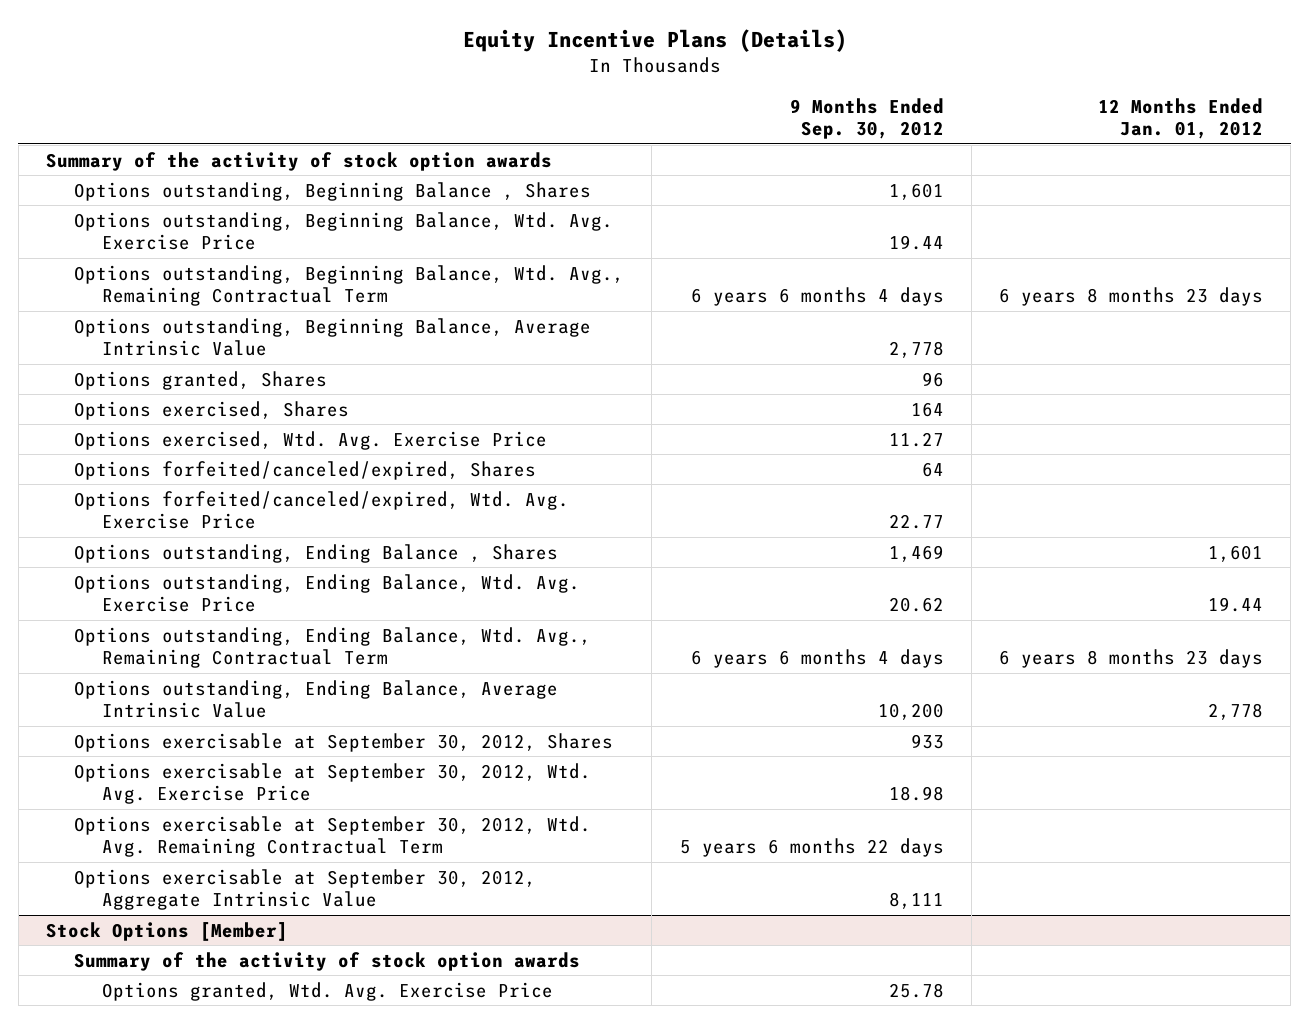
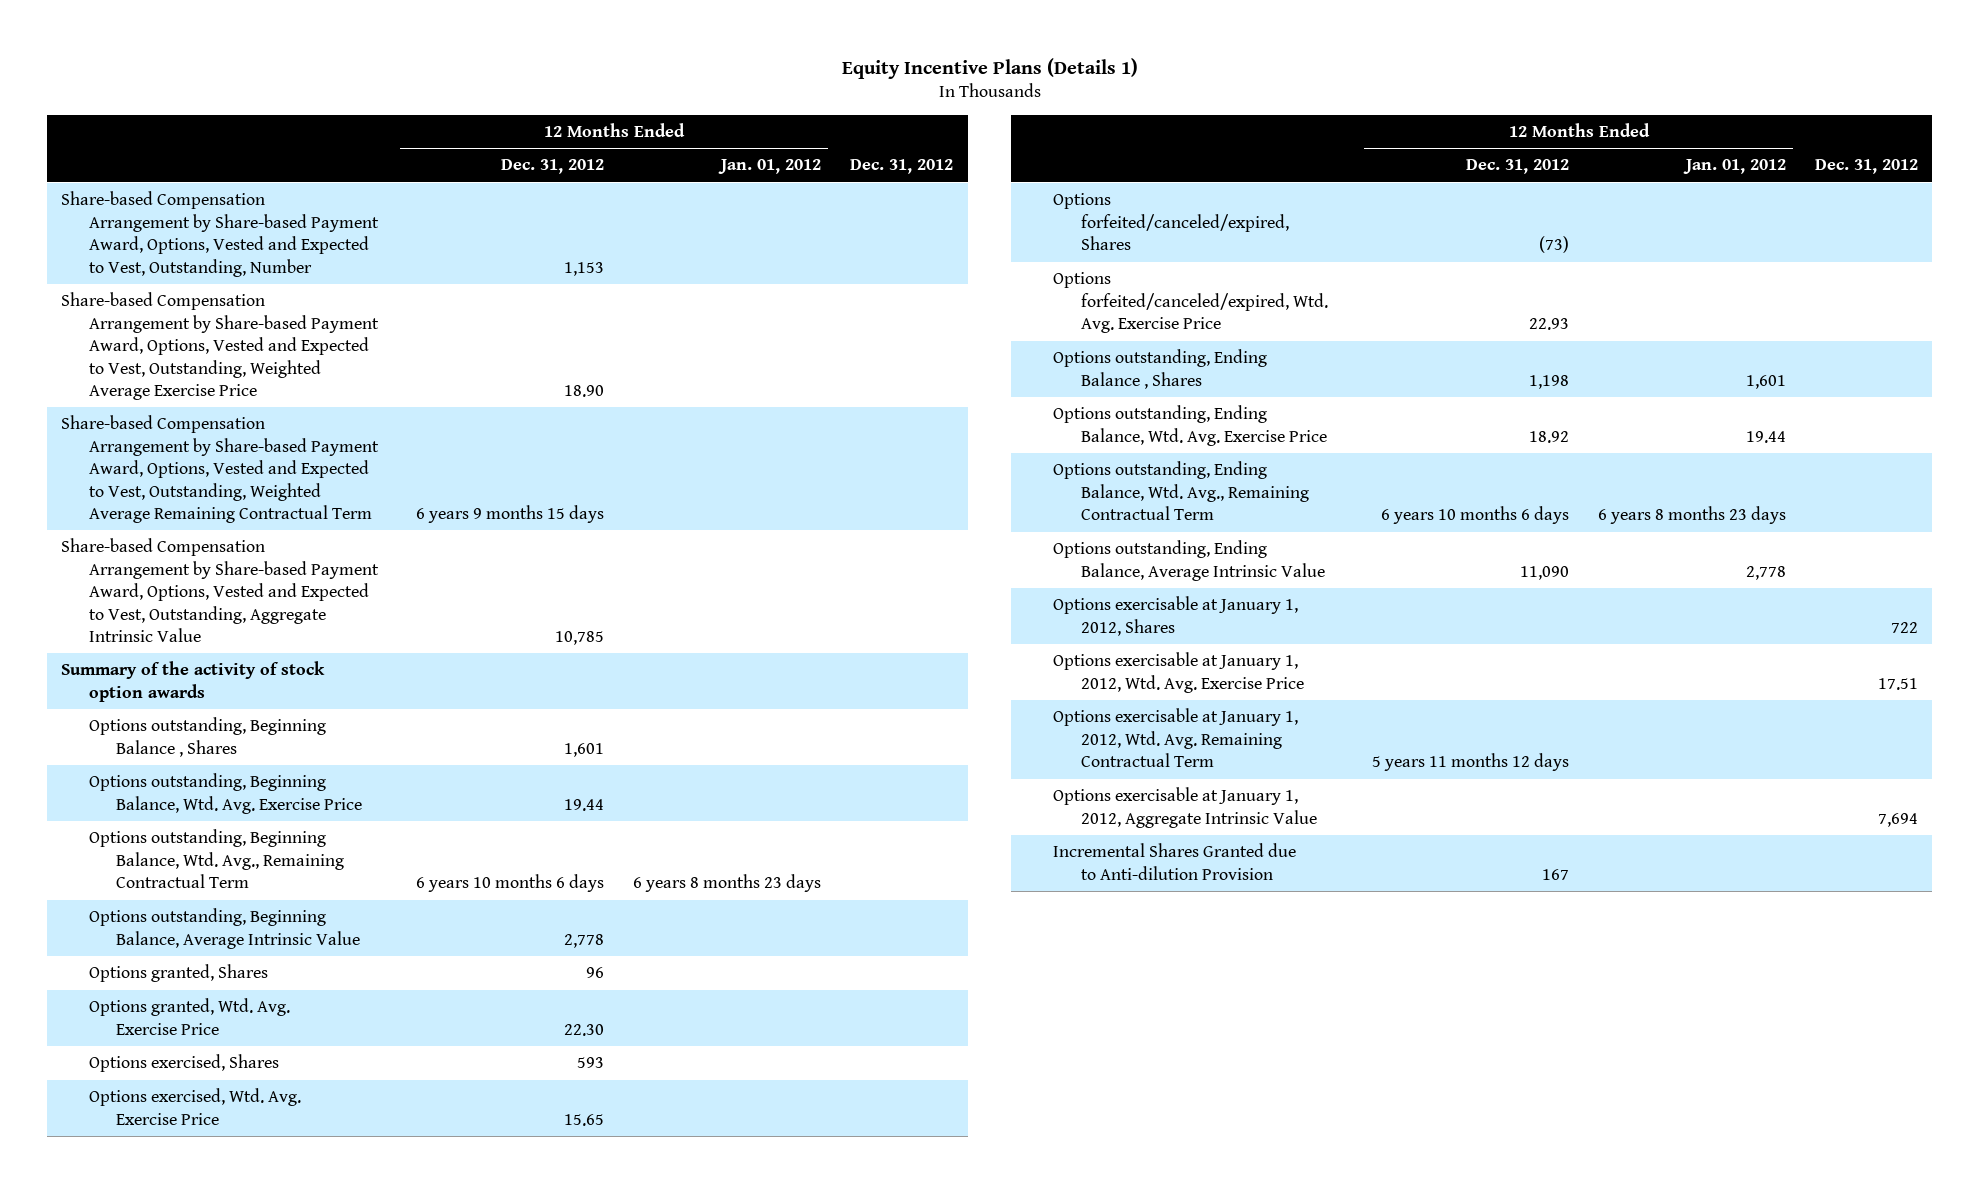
- Equity Incentive Plans (Details)
+ Equity Incentive Plans (Details 1)
- | 9 Months Ended Sep. 30, 2012 | 12 Months Ended Jan. 01, 2012
+ | 12 Months Ended Dec. 31, 2012 | 12 Months Ended Jan. 01, 2012 | Dec. 31, 2012
+ Share-based Compensation Arrangement by Share-based Payment Award, Options, Vested and Expected to Vest, Outstanding, Number | 1,153 | |
+ Share-based Compensation Arrangement by Share-based Payment Award, Options, Vested and Expected to Vest, Outstanding, Weighted Average Exercise Price | 18.90 | |
+ Share-based Compensation Arrangement by Share-based Payment Award, Options, Vested and Expected to Vest, Outstanding, Weighted Average Remaining Contractual Term | 6 years 9 months 15 days | |
+ Share-based Compensation Arrangement by Share-based Payment Award, Options, Vested and Expected to Vest, Outstanding, Aggregate Intrinsic Value | 10,785 | |
+ Options granted, Wtd. Avg. Exercise Price | 22.30 | |
- Options exercisable at September 30, 2012, Shares | 933 |
- Options exercisable at September 30, 2012, Wtd. Avg. Exercise Price | 18.98 |
- Options exercisable at September 30, 2012, Wtd. Avg. Remaining Contractual Term | 5 years 6 months 22 days |
- Options exercisable at September 30, 2012, Aggregate Intrinsic Value | 8,111 |
- Stock Options [Member]
- Summary of the activity of stock option awards
- Options granted, Wtd. Avg. Exercise Price | 25.78 |
+ Options exercisable at January 1, 2012, Shares | | | 722
+ Options exercisable at January 1, 2012, Wtd. Avg. Exercise Price | | | 17.51
+ Options exercisable at January 1, 2012, Wtd. Avg. Remaining Contractual Term | 5 years 11 months 12 days | |
+ Options exercisable at January 1, 2012, Aggregate Intrinsic Value | | | 7,694
+ Incremental Shares Granted due to Anti-dilution Provision | 167 | |

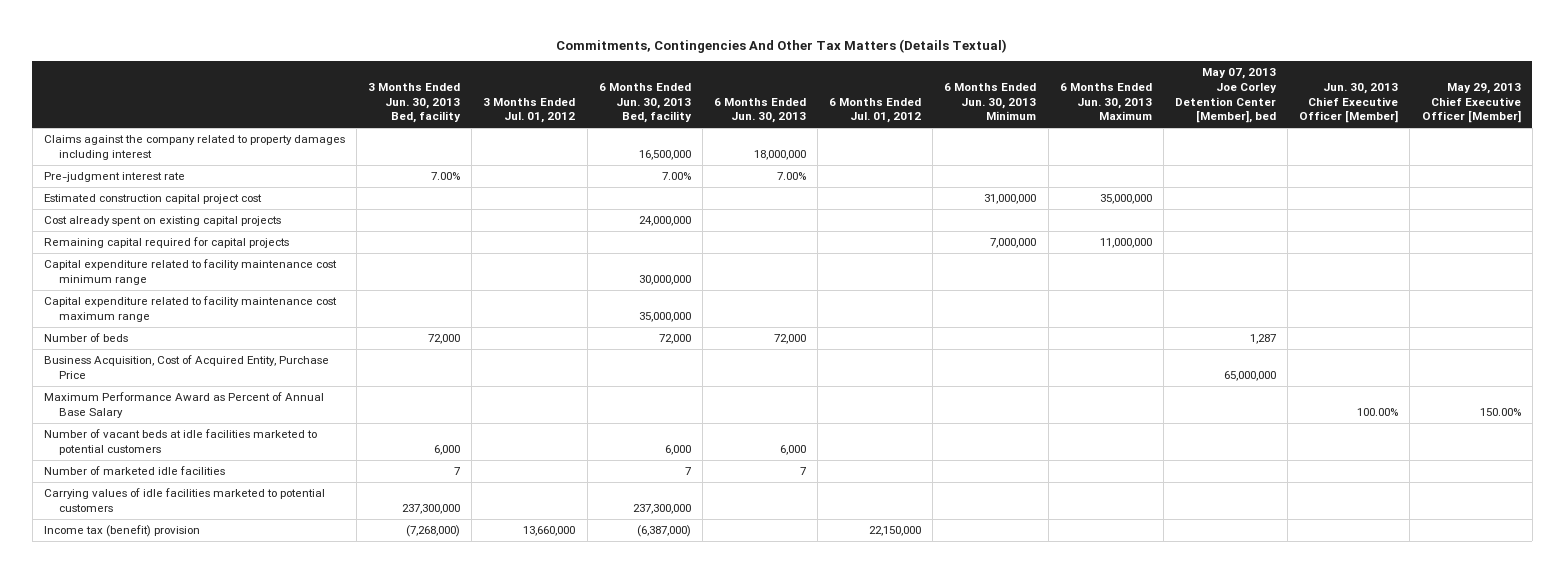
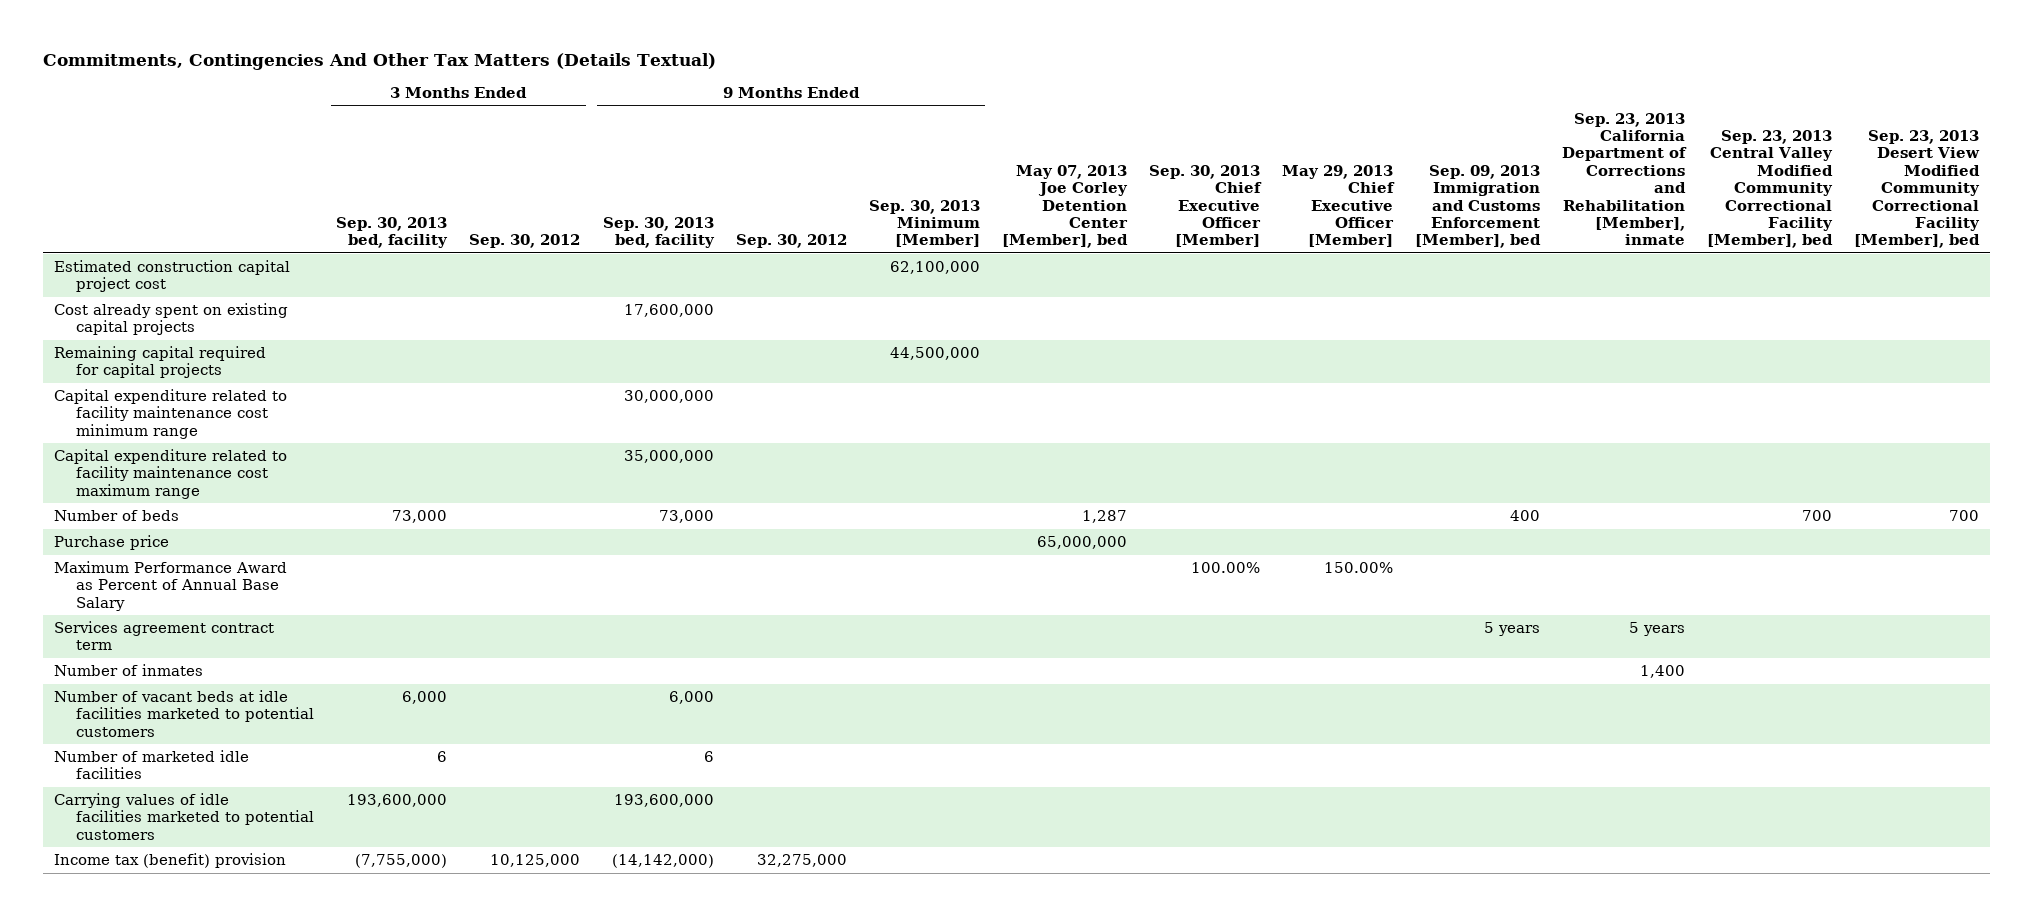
- | 3 Months Ended Jun. 30, 2013 Bed, facility | 3 Months Ended Jul. 01, 2012 | 6 Months Ended Jun. 30, 2013 Bed, facility | 6 Months Ended Jun. 30, 2013 | 6 Months Ended Jul. 01, 2012 | 6 Months Ended Jun. 30, 2013 Minimum | 6 Months Ended Jun. 30, 2013 Maximum | May 07, 2013 Joe Corley Detention Center [Member], bed | Jun. 30, 2013 Chief Executive Officer [Member] | May 29, 2013 Chief Executive Officer [Member]
+ | 3 Months Ended Sep. 30, 2013 bed, facility | 3 Months Ended Sep. 30, 2012 | 9 Months Ended Sep. 30, 2013 bed, facility | 9 Months Ended Sep. 30, 2012 | 9 Months Ended Sep. 30, 2013 Minimum [Member] | May 07, 2013 Joe Corley Detention Center [Member], bed | Sep. 30, 2013 Chief Executive Officer [Member] | May 29, 2013 Chief Executive Officer [Member] | Sep. 09, 2013 Immigration and Customs Enforcement [Member], bed | Sep. 23, 2013 California Department of Corrections and Rehabilitation [Member], inmate | Sep. 23, 2013 Central Valley Modified Community Correctional Facility [Member], bed | Sep. 23, 2013 Desert View Modified Community Correctional Facility [Member], bed
- Claims against the company related to property damages including interest | | | 16,500,000 | 18,000,000 | | | | | |
- Pre-judgment interest rate | 7.00% | | 7.00% | 7.00% | | | | | |
- Business Acquisition, Cost of Acquired Entity, Purchase Price | | | | | | | | 65,000,000 | |
+ Purchase price | | | | | | 65,000,000 | | | | | |
+ Services agreement contract term | | | | | | | | | 5 years | 5 years | |
+ Number of inmates | | | | | | | | | | 1,400 | |

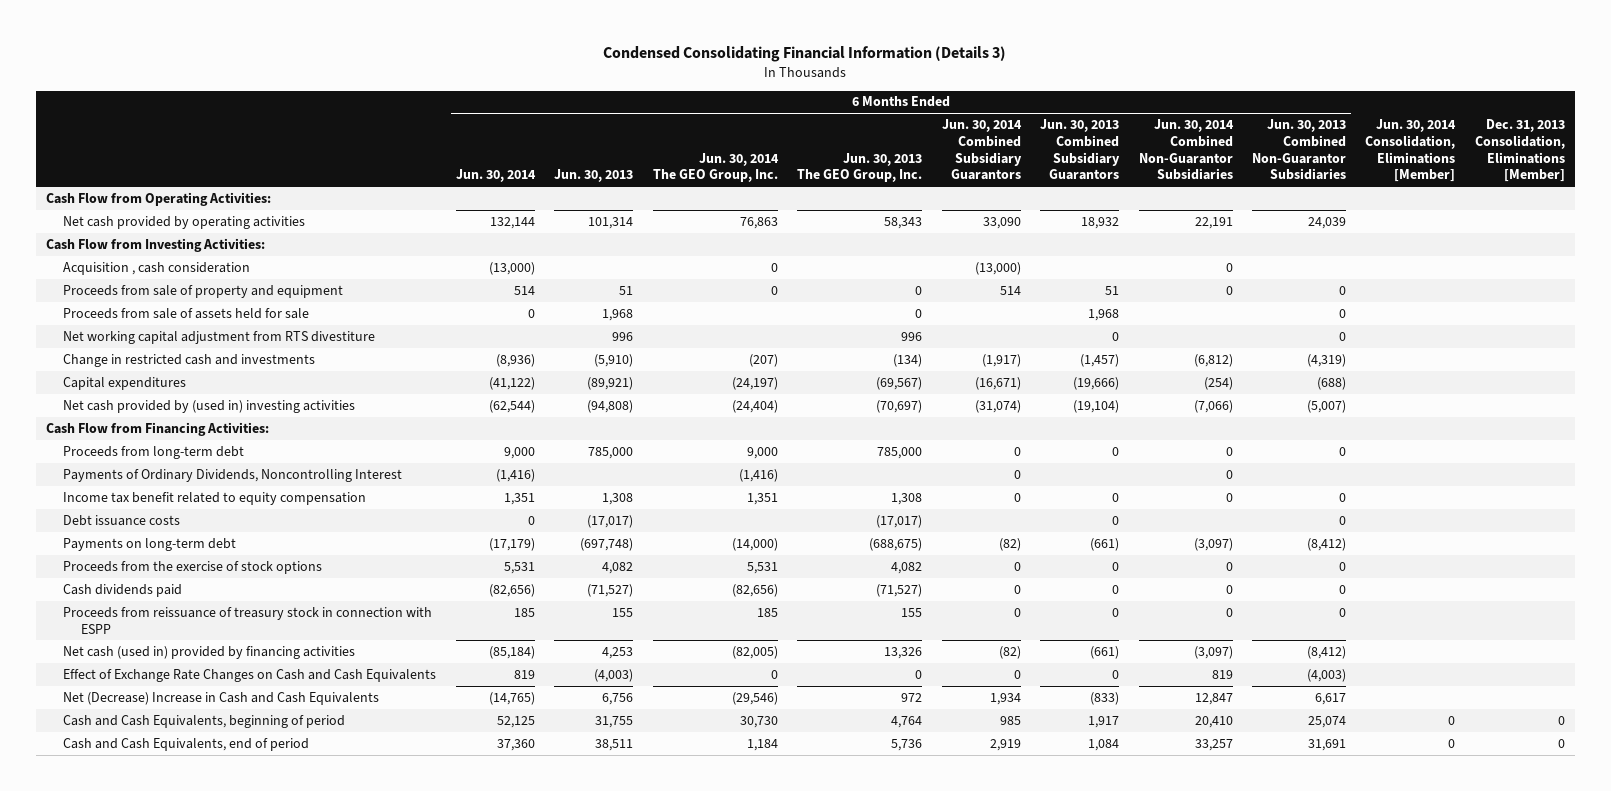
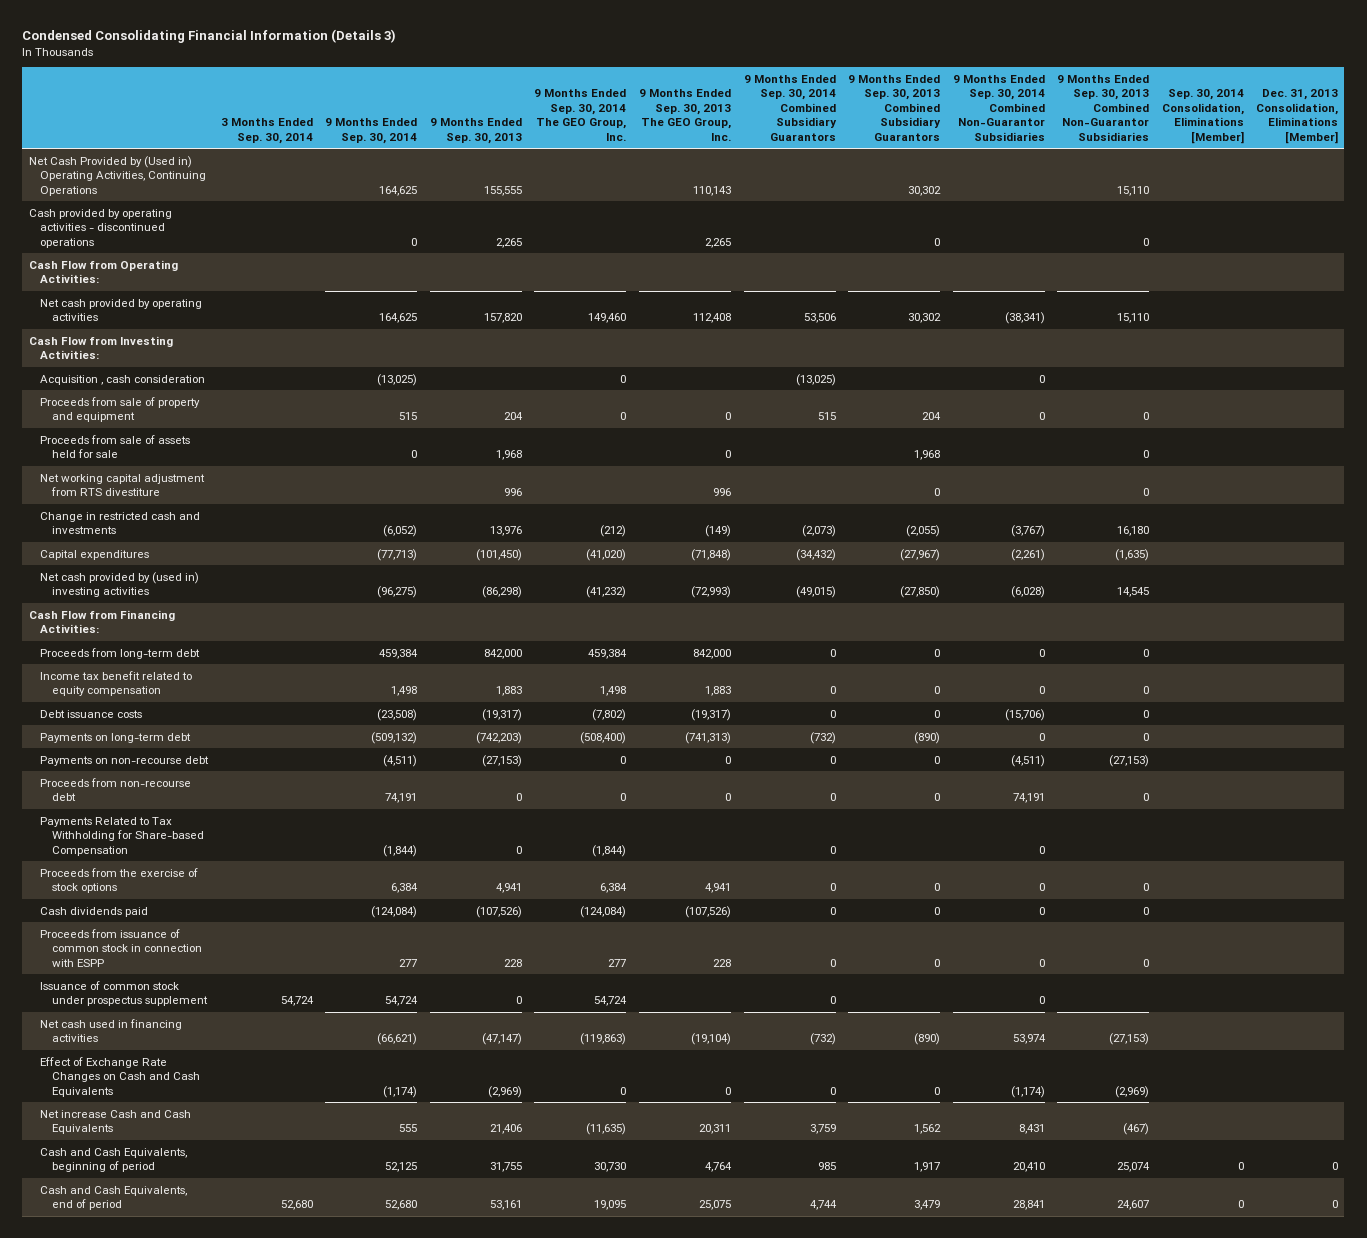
- | 6 Months Ended Jun. 30, 2014 | 6 Months Ended Jun. 30, 2013 | 6 Months Ended Jun. 30, 2014 The GEO Group, Inc. | 6 Months Ended Jun. 30, 2013 The GEO Group, Inc. | 6 Months Ended Jun. 30, 2014 Combined Subsidiary Guarantors | 6 Months Ended Jun. 30, 2013 Combined Subsidiary Guarantors | 6 Months Ended Jun. 30, 2014 Combined Non-Guarantor Subsidiaries | 6 Months Ended Jun. 30, 2013 Combined Non-Guarantor Subsidiaries | Jun. 30, 2014 Consolidation, Eliminations [Member] | Dec. 31, 2013 Consolidation, Eliminations [Member]
+ | 3 Months Ended Sep. 30, 2014 | 9 Months Ended Sep. 30, 2014 | 9 Months Ended Sep. 30, 2013 | 9 Months Ended Sep. 30, 2014 The GEO Group, Inc. | 9 Months Ended Sep. 30, 2013 The GEO Group, Inc. | 9 Months Ended Sep. 30, 2014 Combined Subsidiary Guarantors | 9 Months Ended Sep. 30, 2013 Combined Subsidiary Guarantors | 9 Months Ended Sep. 30, 2014 Combined Non-Guarantor Subsidiaries | 9 Months Ended Sep. 30, 2013 Combined Non-Guarantor Subsidiaries | Sep. 30, 2014 Consolidation, Eliminations [Member] | Dec. 31, 2013 Consolidation, Eliminations [Member]
+ Net Cash Provided by (Used in) Operating Activities, Continuing Operations | | 164,625 | 155,555 | | 110,143 | | 30,302 | | 15,110 | |
+ Cash provided by operating activities - discontinued operations | | 0 | 2,265 | | 2,265 | | 0 | | 0 | |
- Payments of Ordinary Dividends, Noncontrolling Interest | (1,416) | | (1,416) | | 0 | | 0 | | |
+ Payments on non-recourse debt | | (4,511) | (27,153) | 0 | 0 | 0 | 0 | (4,511) | (27,153) | |
+ Proceeds from non-recourse debt | | 74,191 | 0 | 0 | 0 | 0 | 0 | 74,191 | 0 | |
+ Payments Related to Tax Withholding for Share-based Compensation | | (1,844) | 0 | (1,844) | | 0 | | 0 | | |
- Proceeds from reissuance of treasury stock in connection with ESPP | 185 | 155 | 185 | 155 | 0 | 0 | 0 | 0 | |
- Net cash (used in) provided by financing activities | (85,184) | 4,253 | (82,005) | 13,326 | (82) | (661) | (3,097) | (8,412) | |
+ Proceeds from issuance of common stock in connection with ESPP | | 277 | 228 | 277 | 228 | 0 | 0 | 0 | 0 | |
+ Issuance of common stock under prospectus supplement | 54,724 | 54,724 | 0 | 54,724 | | 0 | | 0 | | |
+ Net cash used in financing activities | | (66,621) | (47,147) | (119,863) | (19,104) | (732) | (890) | 53,974 | (27,153) | |
- Net (Decrease) Increase in Cash and Cash Equivalents | (14,765) | 6,756 | (29,546) | 972 | 1,934 | (833) | 12,847 | 6,617 | |
+ Net increase Cash and Cash Equivalents | | 555 | 21,406 | (11,635) | 20,311 | 3,759 | 1,562 | 8,431 | (467) | |

